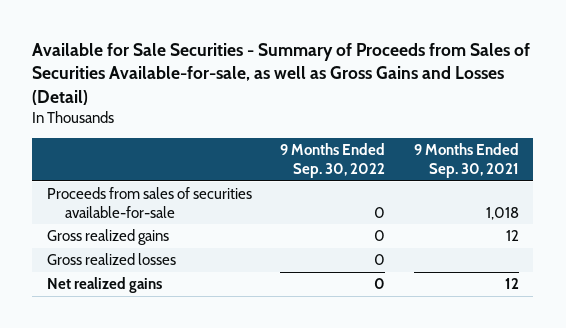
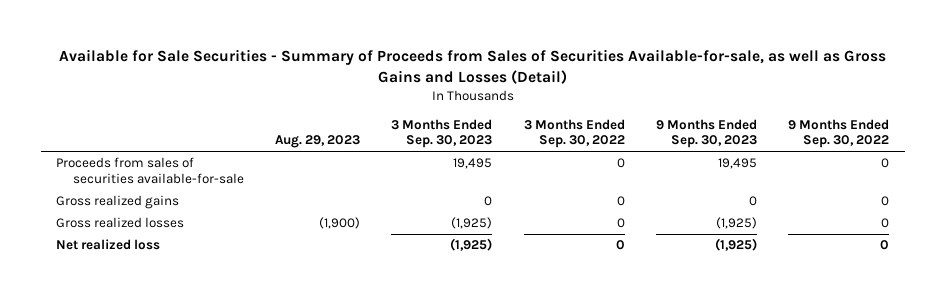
- | 9 Months Ended Sep. 30, 2022 | 9 Months Ended Sep. 30, 2021
+ | Aug. 29, 2023 | 3 Months Ended Sep. 30, 2023 | 3 Months Ended Sep. 30, 2022 | 9 Months Ended Sep. 30, 2023 | 9 Months Ended Sep. 30, 2022
- Net realized gains | 0 | 12
+ Net realized loss | | (1,925) | 0 | (1,925) | 0

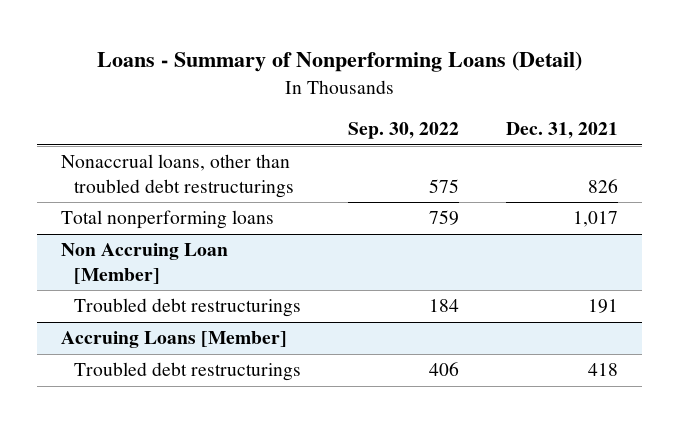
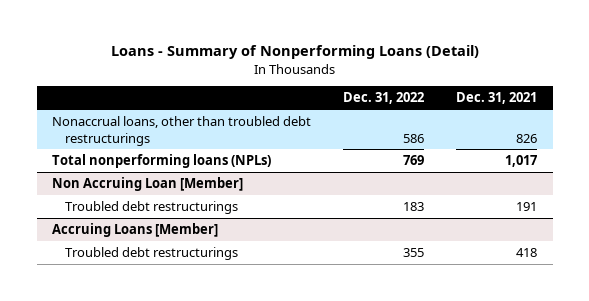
- | Sep. 30, 2022 | Dec. 31, 2021
+ | Dec. 31, 2022 | Dec. 31, 2021
- Total nonperforming loans | 759 | 1,017
+ Total nonperforming loans (NPLs) | 769 | 1,017

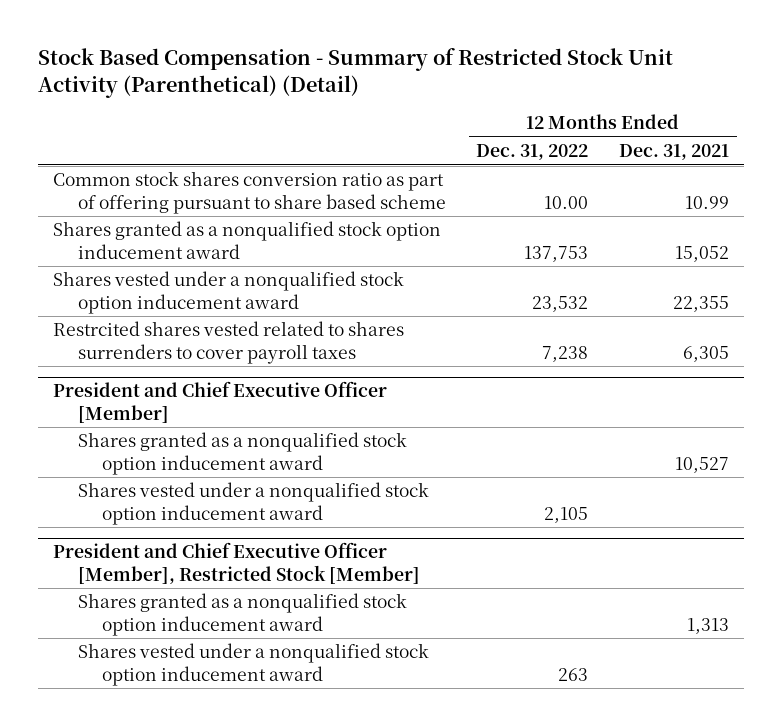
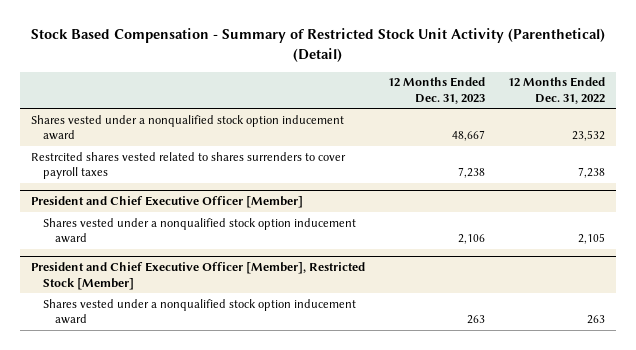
- | 12 Months Ended Dec. 31, 2022 | 12 Months Ended Dec. 31, 2021
+ | 12 Months Ended Dec. 31, 2023 | 12 Months Ended Dec. 31, 2022
- Common stock shares conversion ratio as part of offering pursuant to share based scheme | 10.00 | 10.99
- Shares granted as a nonqualified stock option inducement award | 137,753 | 15,052
@ President and Chief Executive Officer [Member]
- Shares granted as a nonqualified stock option inducement award | | 10,527
@ President and Chief Executive Officer [Member], Restricted Stock [Member]
- Shares granted as a nonqualified stock option inducement award | | 1,313

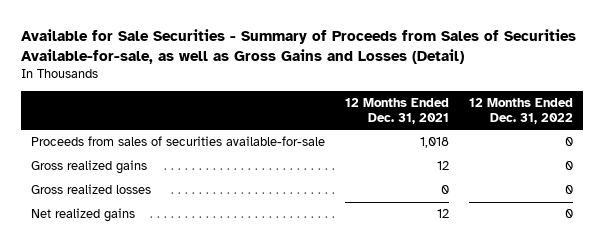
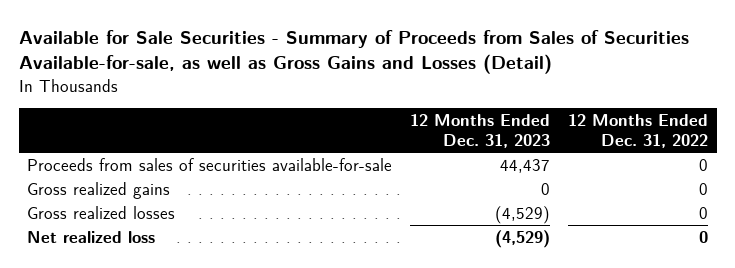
- | 12 Months Ended Dec. 31, 2021 | 12 Months Ended Dec. 31, 2022
+ | 12 Months Ended Dec. 31, 2023 | 12 Months Ended Dec. 31, 2022
- Net realized gains | 12 | 0
+ Net realized loss | (4,529) | 0

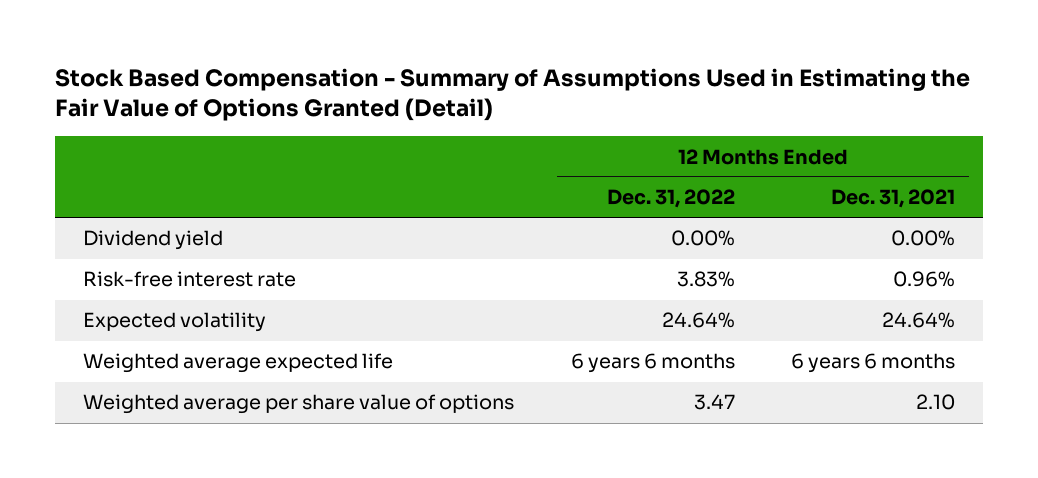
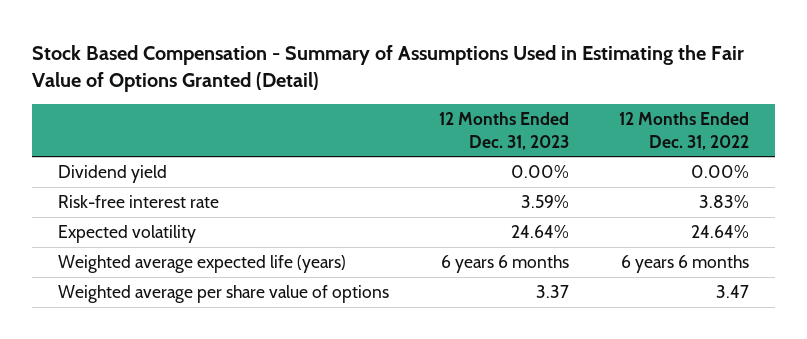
- | 12 Months Ended Dec. 31, 2022 | 12 Months Ended Dec. 31, 2021
+ | 12 Months Ended Dec. 31, 2023 | 12 Months Ended Dec. 31, 2022
- Weighted average expected life | 6 years 6 months | 6 years 6 months
+ Weighted average expected life (years) | 6 years 6 months | 6 years 6 months

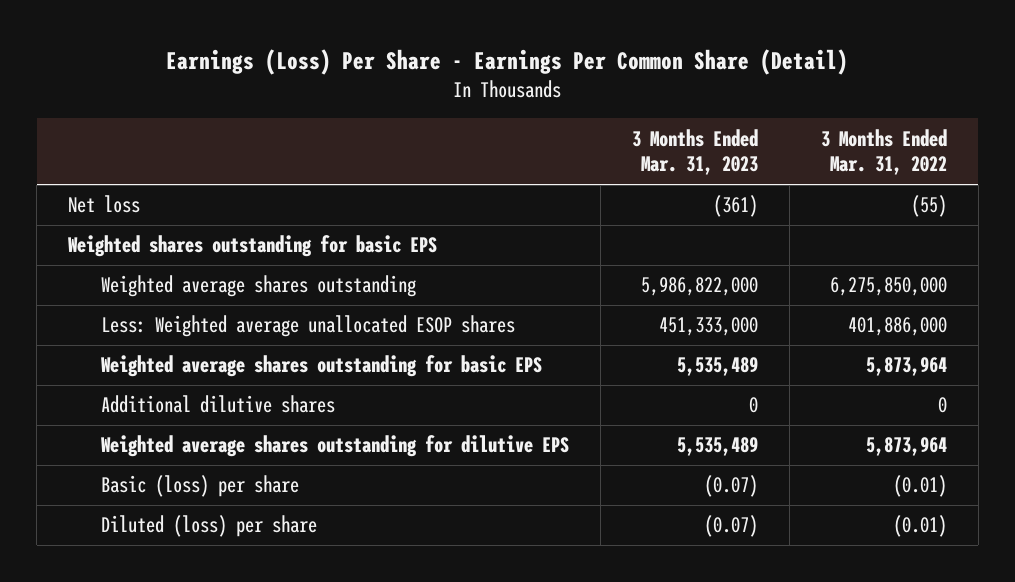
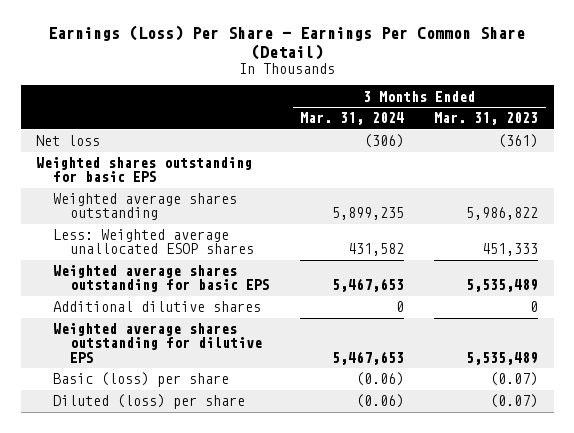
- | 3 Months Ended Mar. 31, 2023 | 3 Months Ended Mar. 31, 2022
+ | 3 Months Ended Mar. 31, 2024 | 3 Months Ended Mar. 31, 2023
- Weighted average shares outstanding | 5,986,822,000 | 6,275,850,000
- Less: Weighted average unallocated ESOP shares | 451,333,000 | 401,886,000
+ Weighted average shares outstanding | 5,899,235 | 5,986,822
+ Less: Weighted average unallocated ESOP shares | 431,582 | 451,333

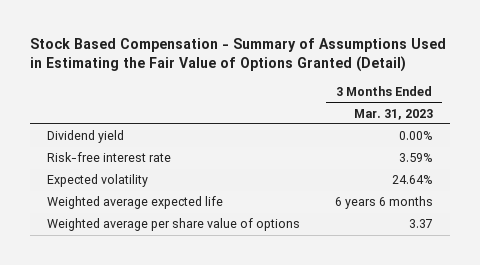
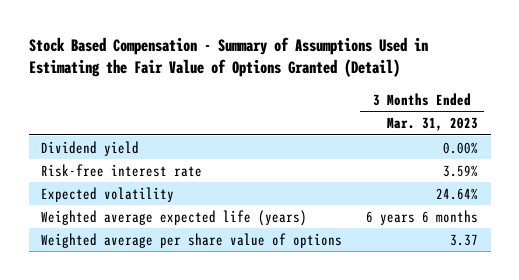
- Weighted average expected life | 6 years 6 months
+ Weighted average expected life (years) | 6 years 6 months

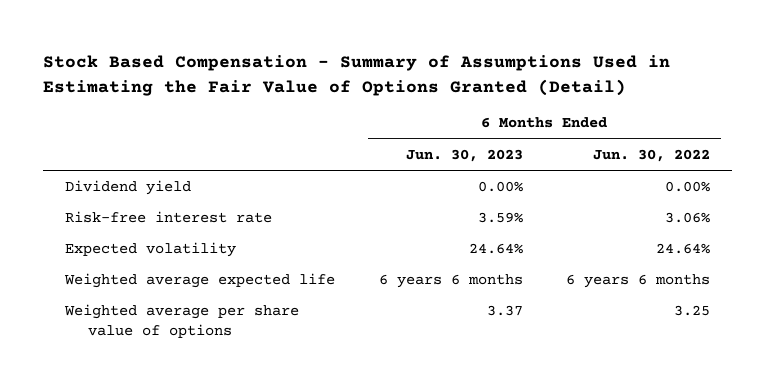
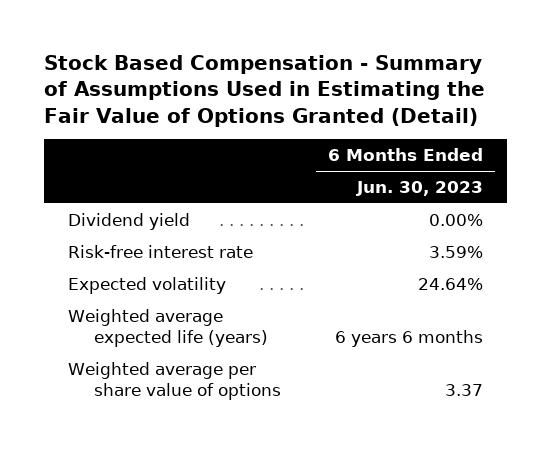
- | 6 Months Ended Jun. 30, 2023 | 6 Months Ended Jun. 30, 2022
+ | 6 Months Ended Jun. 30, 2023
- Weighted average expected life | 6 years 6 months | 6 years 6 months
+ Weighted average expected life (years) | 6 years 6 months

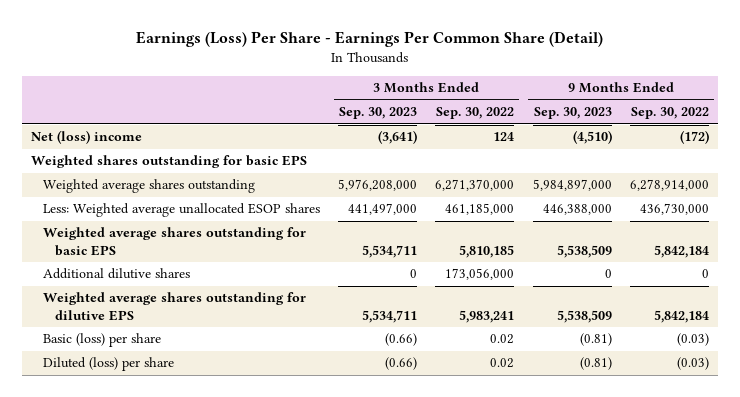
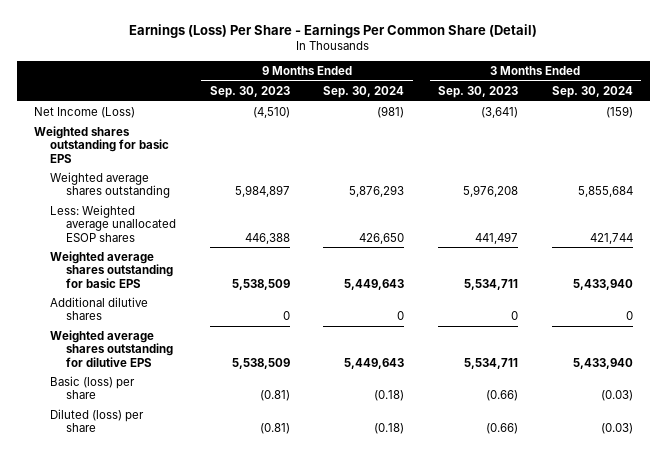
- | 3 Months Ended Sep. 30, 2023 | 3 Months Ended Sep. 30, 2022 | 9 Months Ended Sep. 30, 2023 | 9 Months Ended Sep. 30, 2022
+ | 9 Months Ended Sep. 30, 2023 | 9 Months Ended Sep. 30, 2024 | 3 Months Ended Sep. 30, 2023 | 3 Months Ended Sep. 30, 2024
- Net (loss) income | (3,641) | 124 | (4,510) | (172)
+ Net Income (Loss) | (4,510) | (981) | (3,641) | (159)
- Weighted average shares outstanding | 5,976,208,000 | 6,271,370,000 | 5,984,897,000 | 6,278,914,000
- Less: Weighted average unallocated ESOP shares | 441,497,000 | 461,185,000 | 446,388,000 | 436,730,000
+ Weighted average shares outstanding | 5,984,897 | 5,876,293 | 5,976,208 | 5,855,684
+ Less: Weighted average unallocated ESOP shares | 446,388 | 426,650 | 441,497 | 421,744

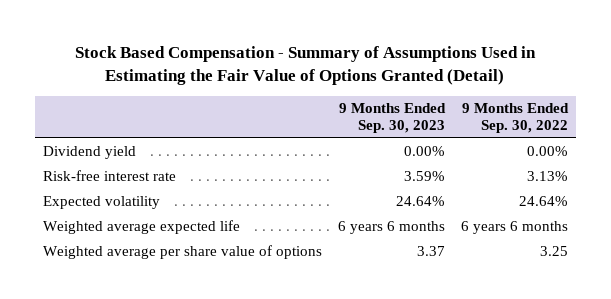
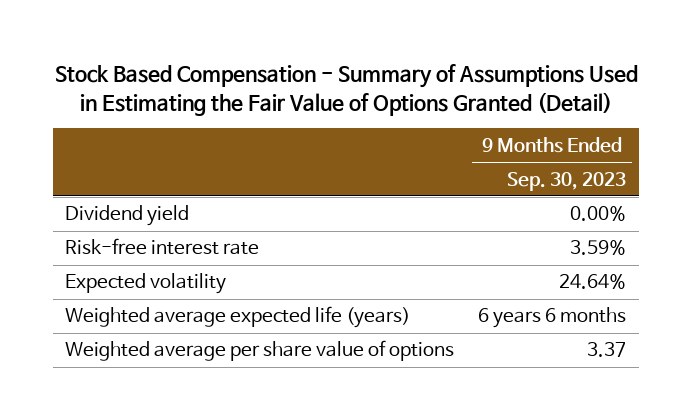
- | 9 Months Ended Sep. 30, 2023 | 9 Months Ended Sep. 30, 2022
+ | 9 Months Ended Sep. 30, 2023
- Weighted average expected life | 6 years 6 months | 6 years 6 months
+ Weighted average expected life (years) | 6 years 6 months

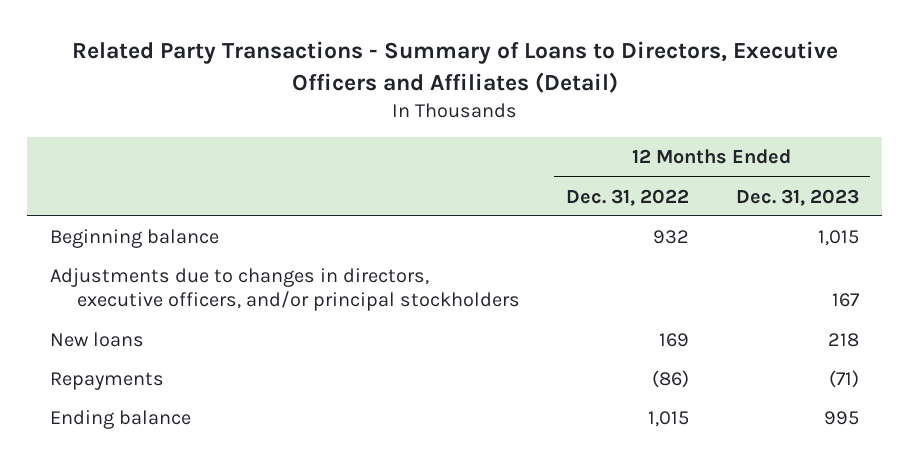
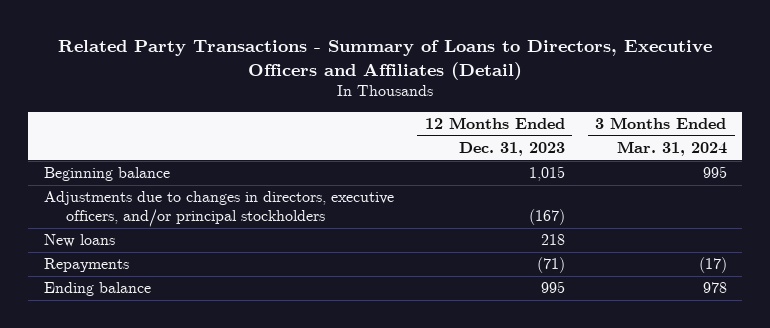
- | 12 Months Ended Dec. 31, 2022 | 12 Months Ended Dec. 31, 2023
+ | 12 Months Ended Dec. 31, 2023 | 3 Months Ended Mar. 31, 2024
- Adjustments due to changes in directors, executive officers, and/or principal stockholders | | 167
+ Adjustments due to changes in directors, executive officers, and/or principal stockholders | (167) |

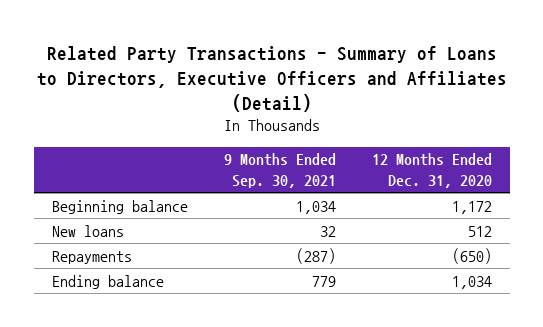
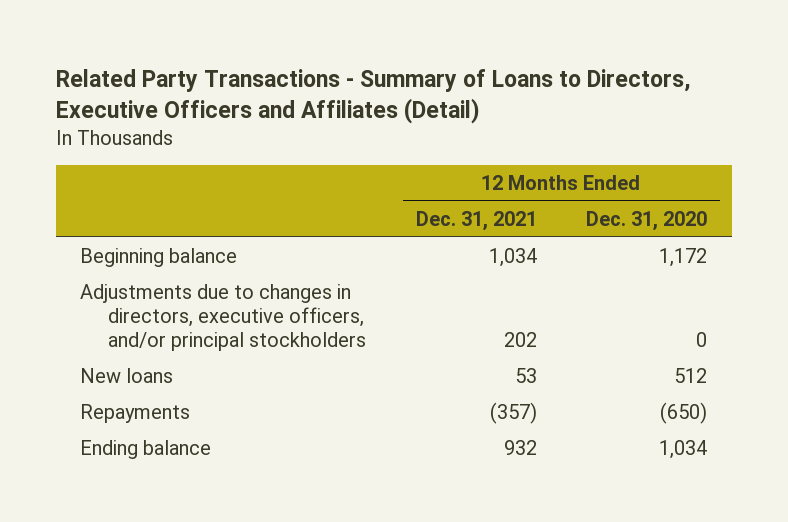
- | 9 Months Ended Sep. 30, 2021 | 12 Months Ended Dec. 31, 2020
+ | 12 Months Ended Dec. 31, 2021 | 12 Months Ended Dec. 31, 2020
+ Adjustments due to changes in directors, executive officers, and/or principal stockholders | 202 | 0

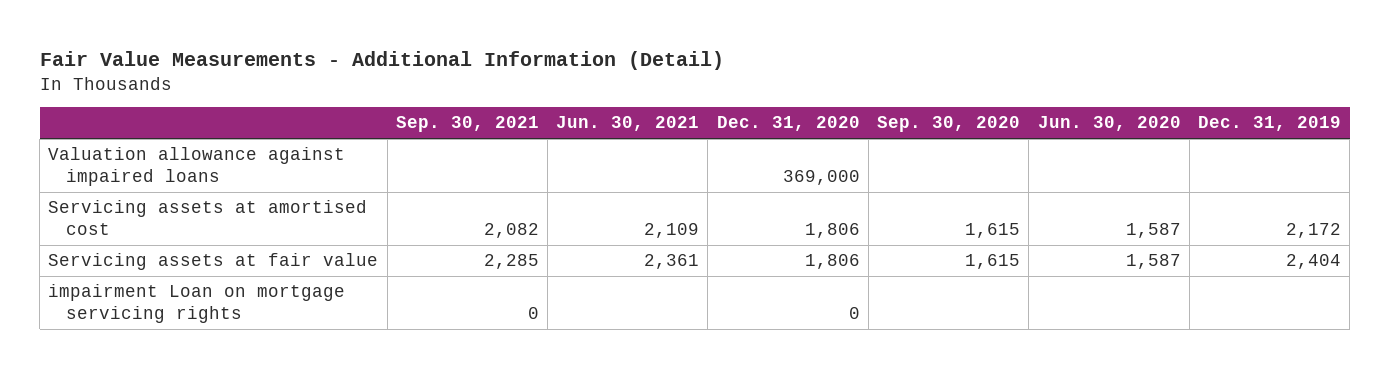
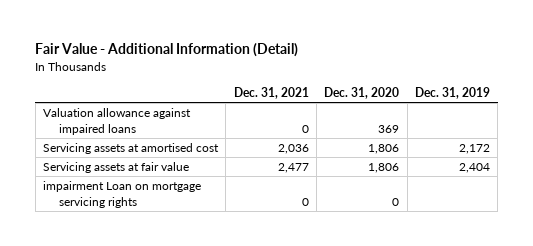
- Fair Value Measurements - Additional Information (Detail)
+ Fair Value - Additional Information (Detail)
- | Sep. 30, 2021 | Jun. 30, 2021 | Dec. 31, 2020 | Sep. 30, 2020 | Jun. 30, 2020 | Dec. 31, 2019
+ | Dec. 31, 2021 | Dec. 31, 2020 | Dec. 31, 2019
- Valuation allowance against impaired loans | | | 369,000 | | |
+ Valuation allowance against impaired loans | 0 | 369 |

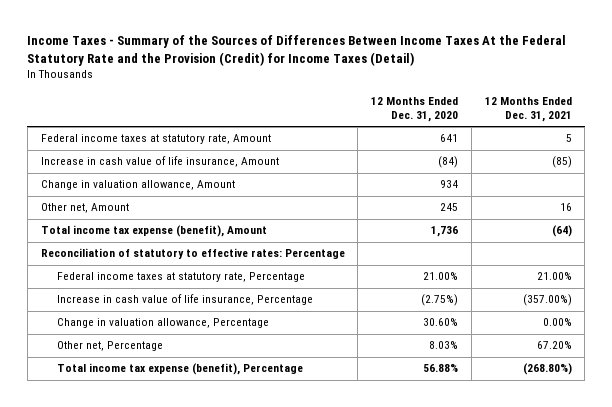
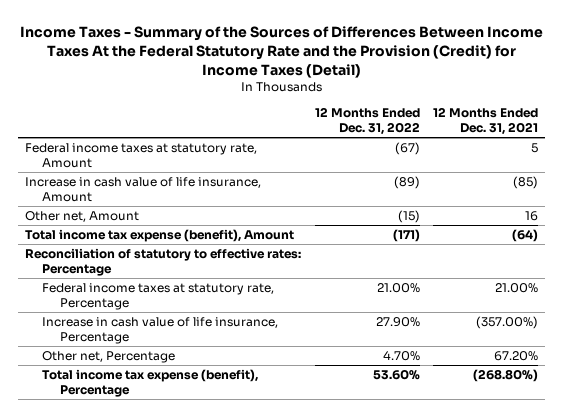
- | 12 Months Ended Dec. 31, 2020 | 12 Months Ended Dec. 31, 2021
+ | 12 Months Ended Dec. 31, 2022 | 12 Months Ended Dec. 31, 2021
- Change in valuation allowance, Amount | 934 |
- Change in valuation allowance, Percentage | 30.60% | 0.00%

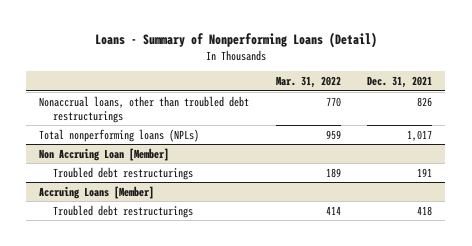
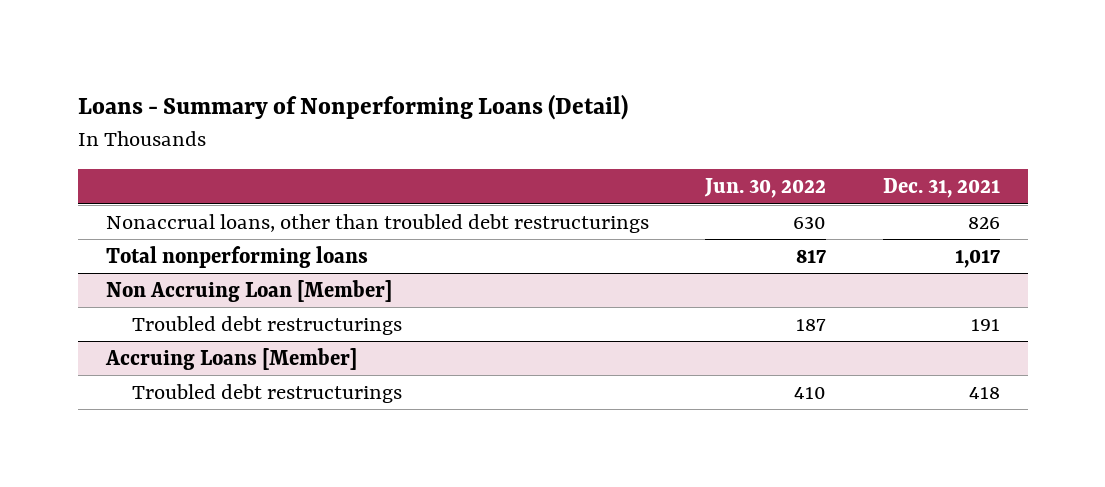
- | Mar. 31, 2022 | Dec. 31, 2021
+ | Jun. 30, 2022 | Dec. 31, 2021
- Total nonperforming loans (NPLs) | 959 | 1,017
+ Total nonperforming loans | 817 | 1,017

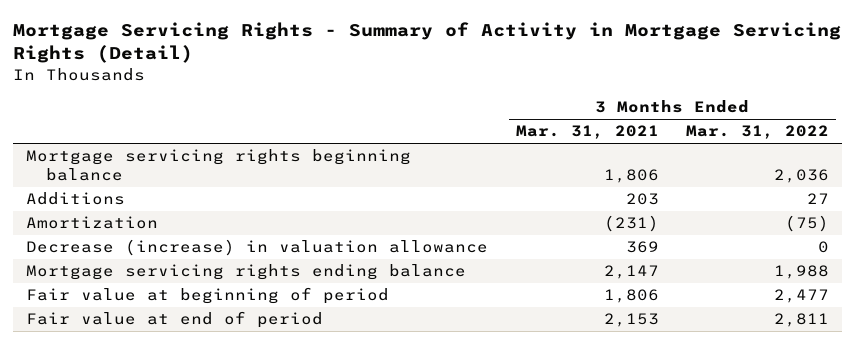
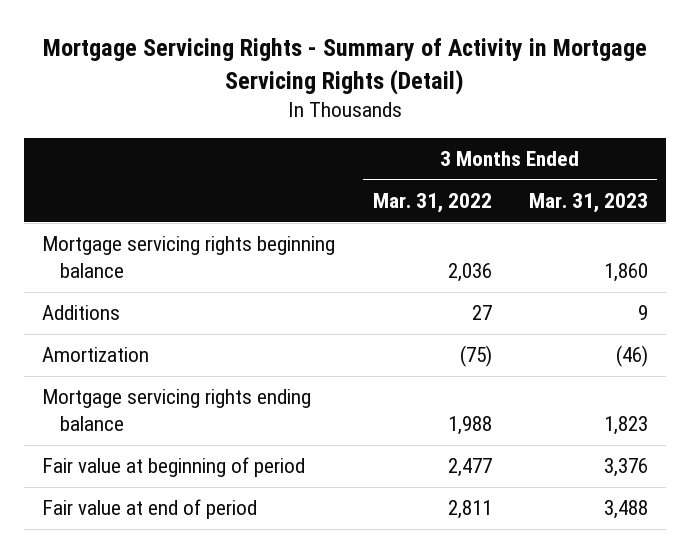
- | 3 Months Ended Mar. 31, 2021 | 3 Months Ended Mar. 31, 2022
+ | 3 Months Ended Mar. 31, 2022 | 3 Months Ended Mar. 31, 2023
- Decrease (increase) in valuation allowance | 369 | 0

